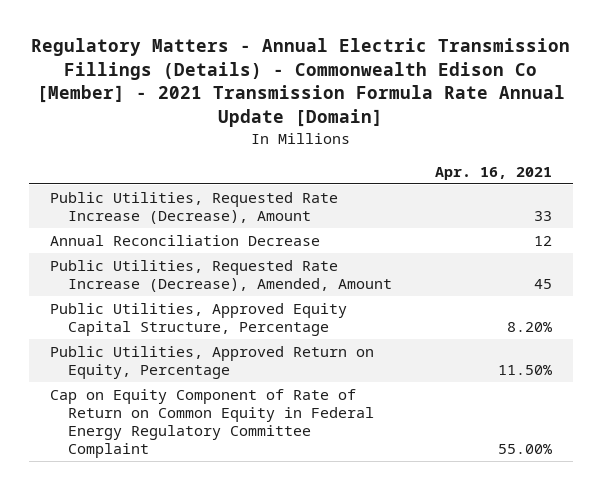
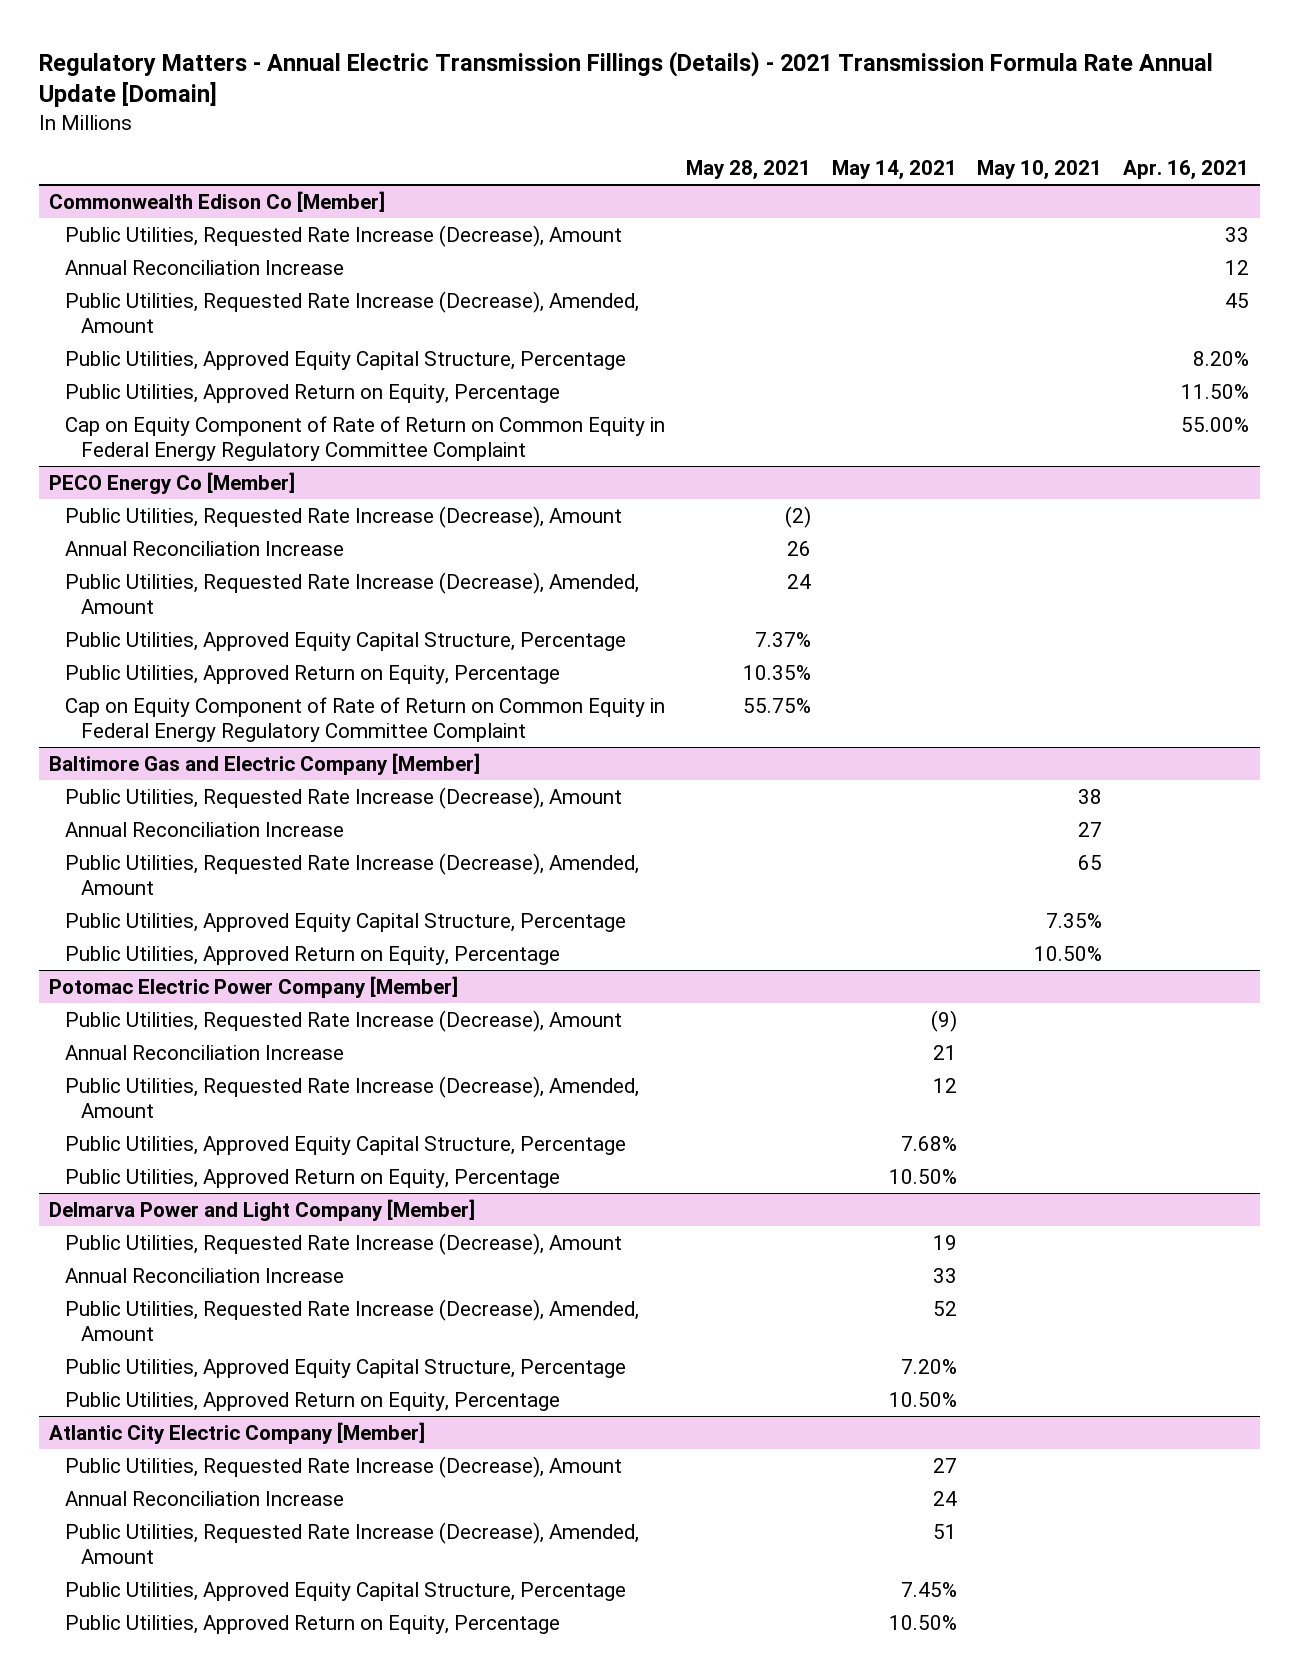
- Regulatory Matters - Annual Electric Transmission Fillings (Details) - Commonwealth Edison Co [Member] - 2021 Transmission Formula Rate Annual Update [Domain]
+ Regulatory Matters - Annual Electric Transmission Fillings (Details) - 2021 Transmission Formula Rate Annual Update [Domain]
- | Apr. 16, 2021
+ | May 28, 2021 | May 14, 2021 | May 10, 2021 | Apr. 16, 2021
+ Commonwealth Edison Co [Member]
- Annual Reconciliation Decrease | 12
+ Annual Reconciliation Increase | | | | 12
+ PECO Energy Co [Member]
+ Public Utilities, Requested Rate Increase (Decrease), Amount | (2) | | |
+ Annual Reconciliation Increase | 26 | | |
+ Public Utilities, Requested Rate Increase (Decrease), Amended, Amount | 24 | | |
+ Public Utilities, Approved Equity Capital Structure, Percentage | 7.37% | | |
+ Public Utilities, Approved Return on Equity, Percentage | 10.35% | | |
+ Cap on Equity Component of Rate of Return on Common Equity in Federal Energy Regulatory Committee Complaint | 55.75% | | |
+ Baltimore Gas and Electric Company [Member]
+ Public Utilities, Requested Rate Increase (Decrease), Amount | | | 38 |
+ Annual Reconciliation Increase | | | 27 |
+ Public Utilities, Requested Rate Increase (Decrease), Amended, Amount | | | 65 |
+ Public Utilities, Approved Equity Capital Structure, Percentage | | | 7.35% |
+ Public Utilities, Approved Return on Equity, Percentage | | | 10.50% |
+ Potomac Electric Power Company [Member]
+ Public Utilities, Requested Rate Increase (Decrease), Amount | | (9) | |
+ Annual Reconciliation Increase | | 21 | |
+ Public Utilities, Requested Rate Increase (Decrease), Amended, Amount | | 12 | |
+ Public Utilities, Approved Equity Capital Structure, Percentage | | 7.68% | |
+ Public Utilities, Approved Return on Equity, Percentage | | 10.50% | |
+ Delmarva Power and Light Company [Member]
+ Public Utilities, Requested Rate Increase (Decrease), Amount | | 19 | |
+ Annual Reconciliation Increase | | 33 | |
+ Public Utilities, Requested Rate Increase (Decrease), Amended, Amount | | 52 | |
+ Public Utilities, Approved Equity Capital Structure, Percentage | | 7.20% | |
+ Public Utilities, Approved Return on Equity, Percentage | | 10.50% | |
+ Atlantic City Electric Company [Member]
+ Public Utilities, Requested Rate Increase (Decrease), Amount | | 27 | |
+ Annual Reconciliation Increase | | 24 | |
+ Public Utilities, Requested Rate Increase (Decrease), Amended, Amount | | 51 | |
+ Public Utilities, Approved Equity Capital Structure, Percentage | | 7.45% | |
+ Public Utilities, Approved Return on Equity, Percentage | | 10.50% | |

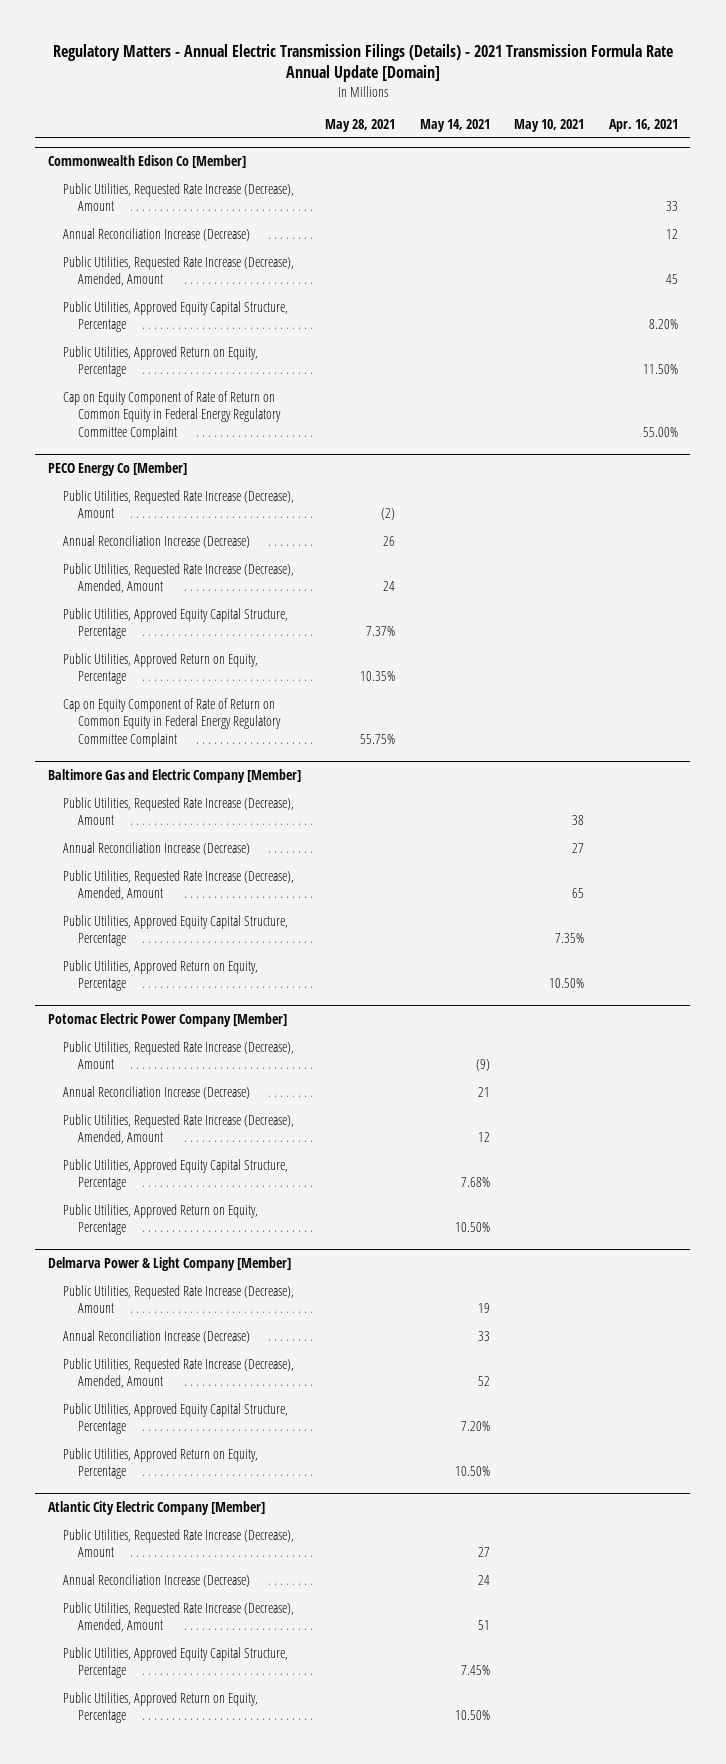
- Regulatory Matters - Annual Electric Transmission Fillings (Details) - 2021 Transmission Formula Rate Annual Update [Domain]
+ Regulatory Matters - Annual Electric Transmission Filings (Details) - 2021 Transmission Formula Rate Annual Update [Domain]
@ Commonwealth Edison Co [Member]
- Annual Reconciliation Increase | | | | 12
+ Annual Reconciliation Increase (Decrease) | | | | 12
@ PECO Energy Co [Member]
- Annual Reconciliation Increase | 26 | | |
+ Annual Reconciliation Increase (Decrease) | 26 | | |
@ Baltimore Gas and Electric Company [Member]
- Annual Reconciliation Increase | | | 27 |
+ Annual Reconciliation Increase (Decrease) | | | 27 |
@ Potomac Electric Power Company [Member]
- Annual Reconciliation Increase | | 21 | |
+ Annual Reconciliation Increase (Decrease) | | 21 | |
- Delmarva Power and Light Company [Member]
+ Delmarva Power & Light Company [Member]
- Annual Reconciliation Increase | | 33 | |
+ Annual Reconciliation Increase (Decrease) | | 33 | |
@ Atlantic City Electric Company [Member]
- Annual Reconciliation Increase | | 24 | |
+ Annual Reconciliation Increase (Decrease) | | 24 | |

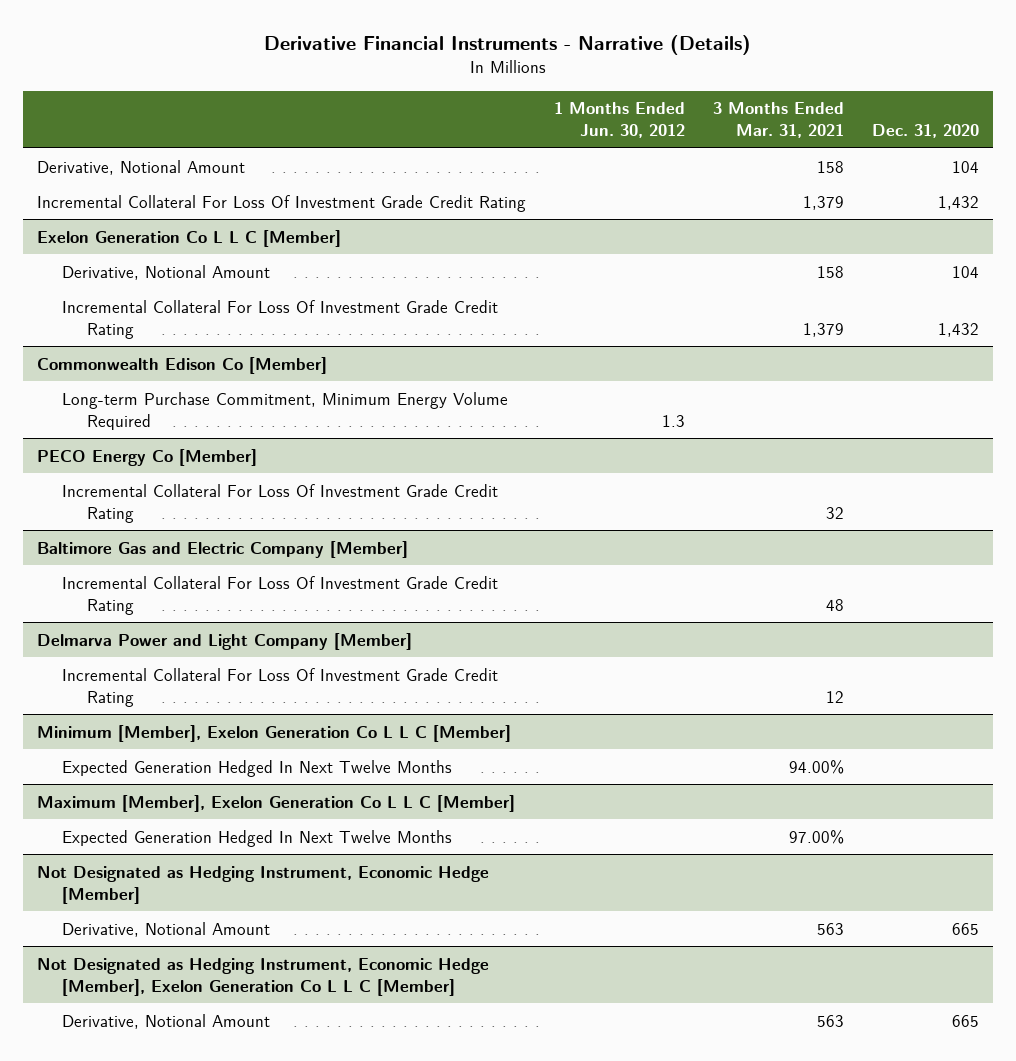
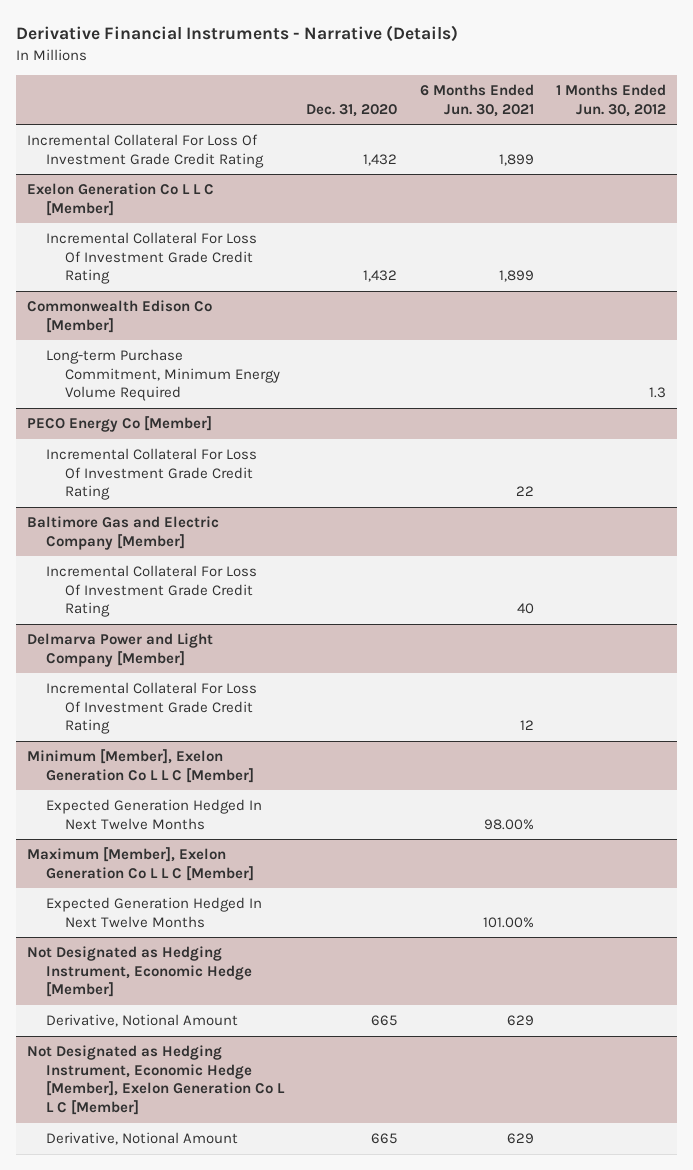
- | 1 Months Ended Jun. 30, 2012 | 3 Months Ended Mar. 31, 2021 | Dec. 31, 2020
+ | Dec. 31, 2020 | 6 Months Ended Jun. 30, 2021 | 1 Months Ended Jun. 30, 2012
- Derivative, Notional Amount | | 158 | 104
@ Exelon Generation Co L L C [Member]
- Derivative, Notional Amount | | 158 | 104

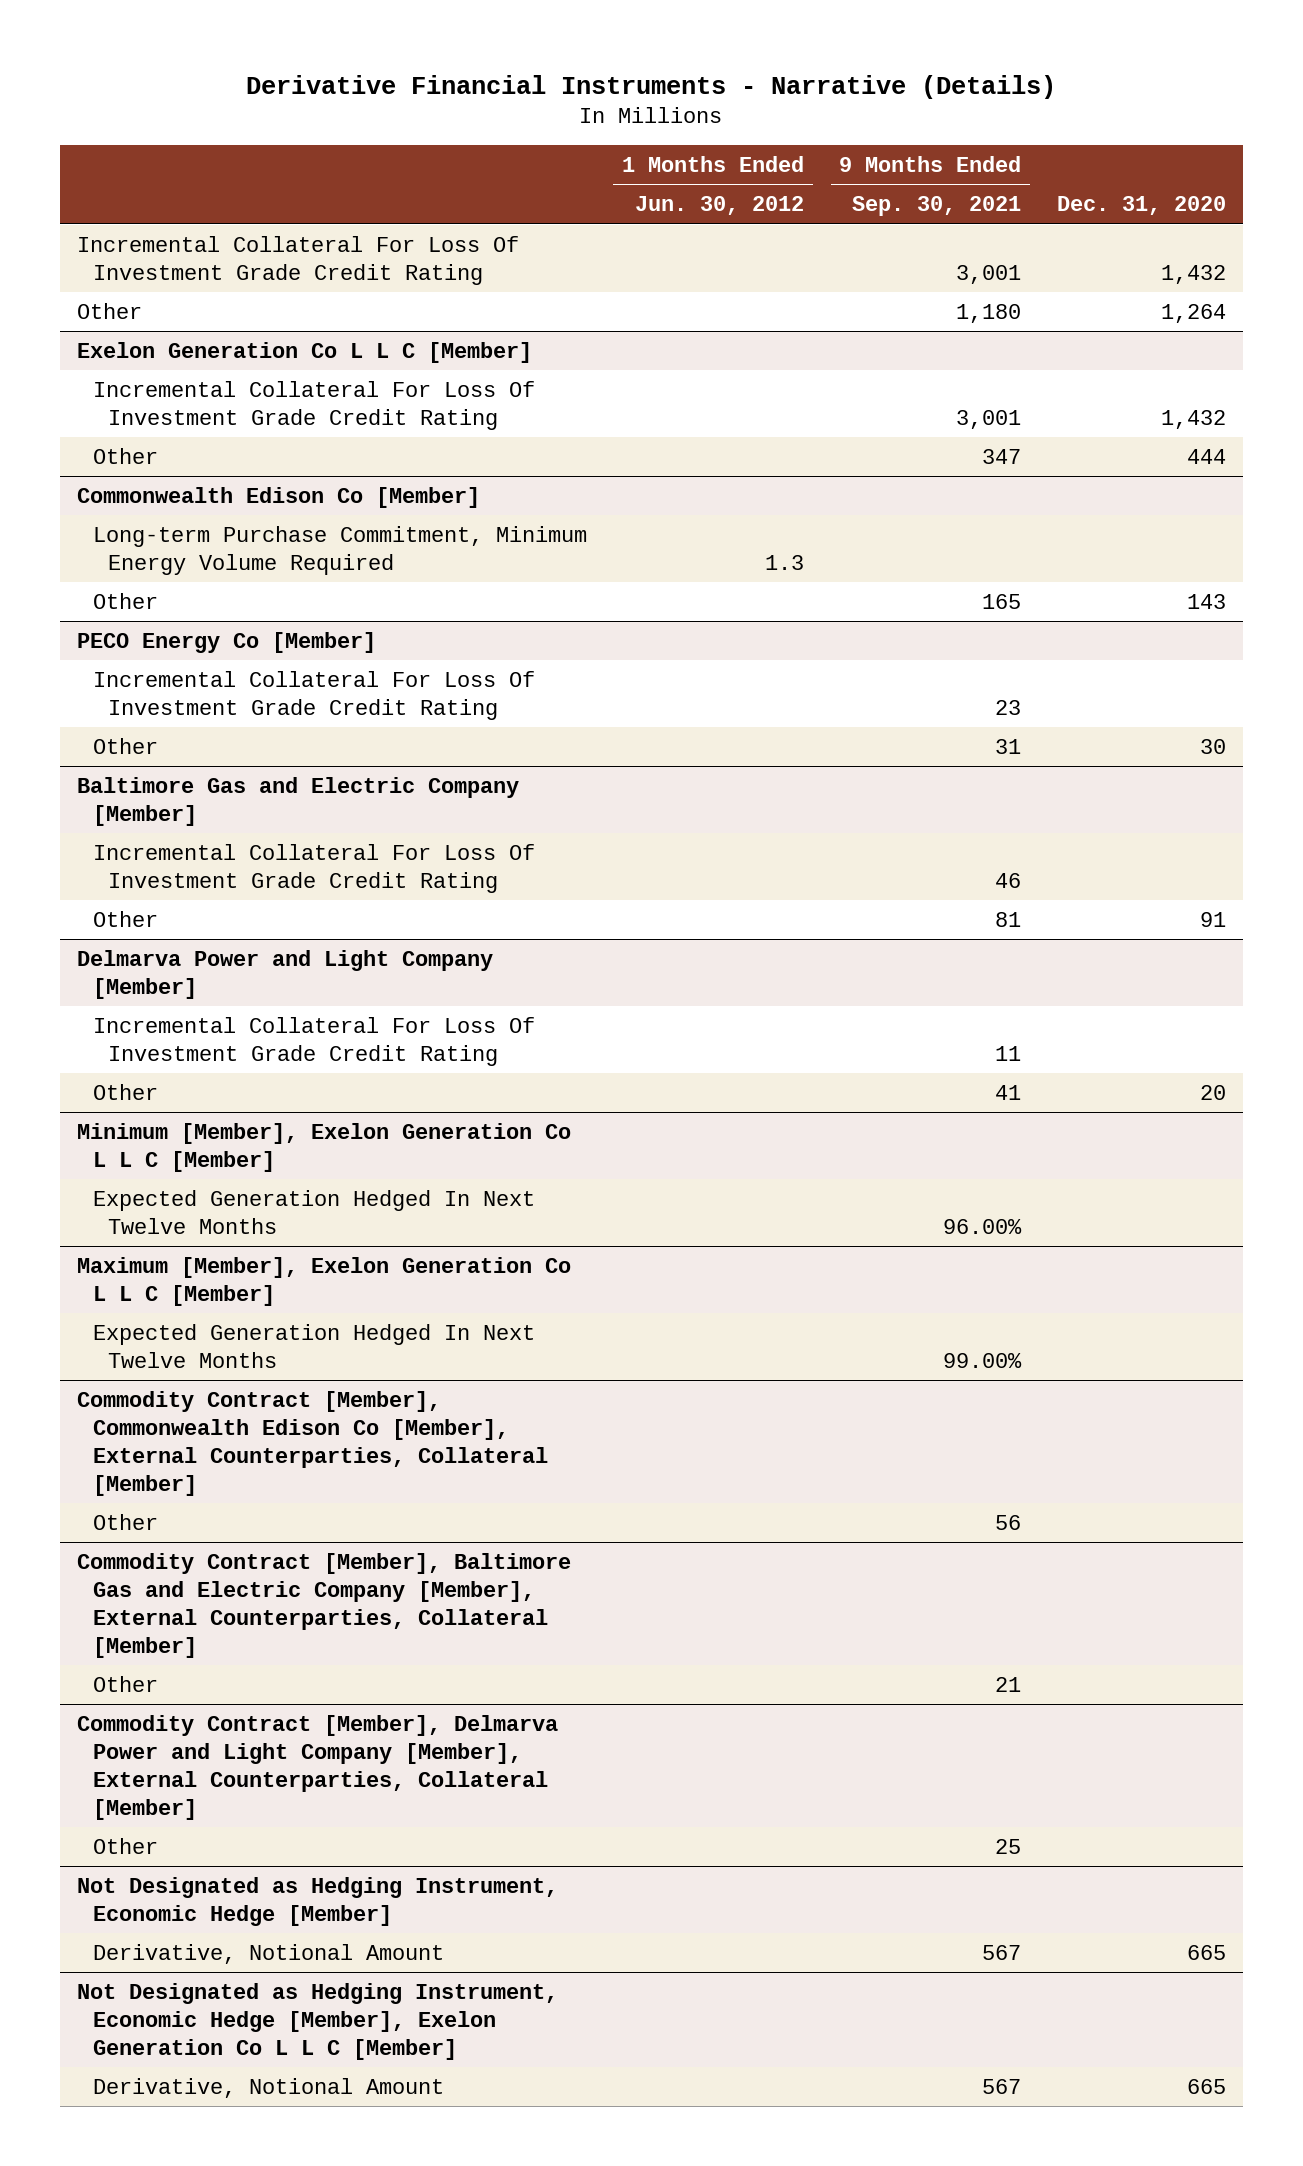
- | Dec. 31, 2020 | 6 Months Ended Jun. 30, 2021 | 1 Months Ended Jun. 30, 2012
+ | 1 Months Ended Jun. 30, 2012 | 9 Months Ended Sep. 30, 2021 | Dec. 31, 2020
+ Other | | 1,180 | 1,264
@ Exelon Generation Co L L C [Member]
+ Other | | 347 | 444
@ Commonwealth Edison Co [Member]
+ Other | | 165 | 143
@ PECO Energy Co [Member]
+ Other | | 31 | 30
@ Baltimore Gas and Electric Company [Member]
+ Other | | 81 | 91
@ Delmarva Power and Light Company [Member]
+ Other | | 41 | 20
+ Commodity Contract [Member], Commonwealth Edison Co [Member], External Counterparties, Collateral [Member]
+ Other | | 56 |
+ Commodity Contract [Member], Baltimore Gas and Electric Company [Member], External Counterparties, Collateral [Member]
+ Other | | 21 |
+ Commodity Contract [Member], Delmarva Power and Light Company [Member], External Counterparties, Collateral [Member]
+ Other | | 25 |

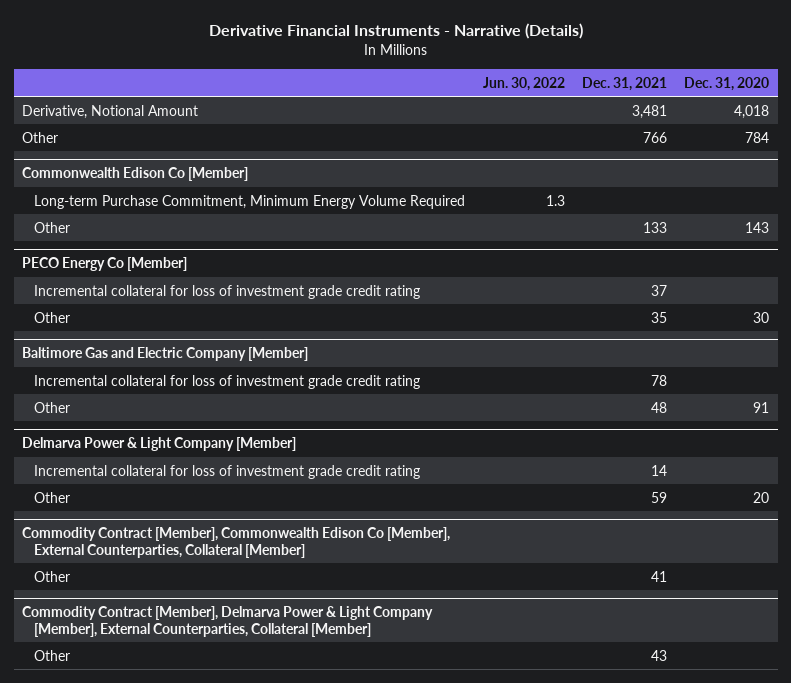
- | 1 Months Ended Jun. 30, 2012 | 9 Months Ended Sep. 30, 2021 | Dec. 31, 2020
+ | Jun. 30, 2022 | Dec. 31, 2021 | Dec. 31, 2020
- Incremental Collateral For Loss Of Investment Grade Credit Rating | | 3,001 | 1,432
- Other | | 1,180 | 1,264
- Exelon Generation Co L L C [Member]
- Incremental Collateral For Loss Of Investment Grade Credit Rating | | 3,001 | 1,432
- Other | | 347 | 444
+ Derivative, Notional Amount | | 3,481 | 4,018
+ Other | | 766 | 784
@ PECO Energy Co [Member]
- Incremental Collateral For Loss Of Investment Grade Credit Rating | | 23 |
+ Incremental collateral for loss of investment grade credit rating | | 37 |
@ Baltimore Gas and Electric Company [Member]
- Incremental Collateral For Loss Of Investment Grade Credit Rating | | 46 |
+ Incremental collateral for loss of investment grade credit rating | | 78 |
- Delmarva Power and Light Company [Member]
- Incremental Collateral For Loss Of Investment Grade Credit Rating | | 11 |
+ Delmarva Power & Light Company [Member]
+ Incremental collateral for loss of investment grade credit rating | | 14 |
- Minimum [Member], Exelon Generation Co L L C [Member]
- Expected Generation Hedged In Next Twelve Months | | 96.00% |
- Maximum [Member], Exelon Generation Co L L C [Member]
- Expected Generation Hedged In Next Twelve Months | | 99.00% |
- Commodity Contract [Member], Baltimore Gas and Electric Company [Member], External Counterparties, Collateral [Member]
- Other | | 21 |
- Commodity Contract [Member], Delmarva Power and Light Company [Member], External Counterparties, Collateral [Member]
+ Commodity Contract [Member], Delmarva Power & Light Company [Member], External Counterparties, Collateral [Member]
- Not Designated as Hedging Instrument, Economic Hedge [Member]
- Derivative, Notional Amount | | 567 | 665
- Not Designated as Hedging Instrument, Economic Hedge [Member], Exelon Generation Co L L C [Member]
- Derivative, Notional Amount | | 567 | 665

